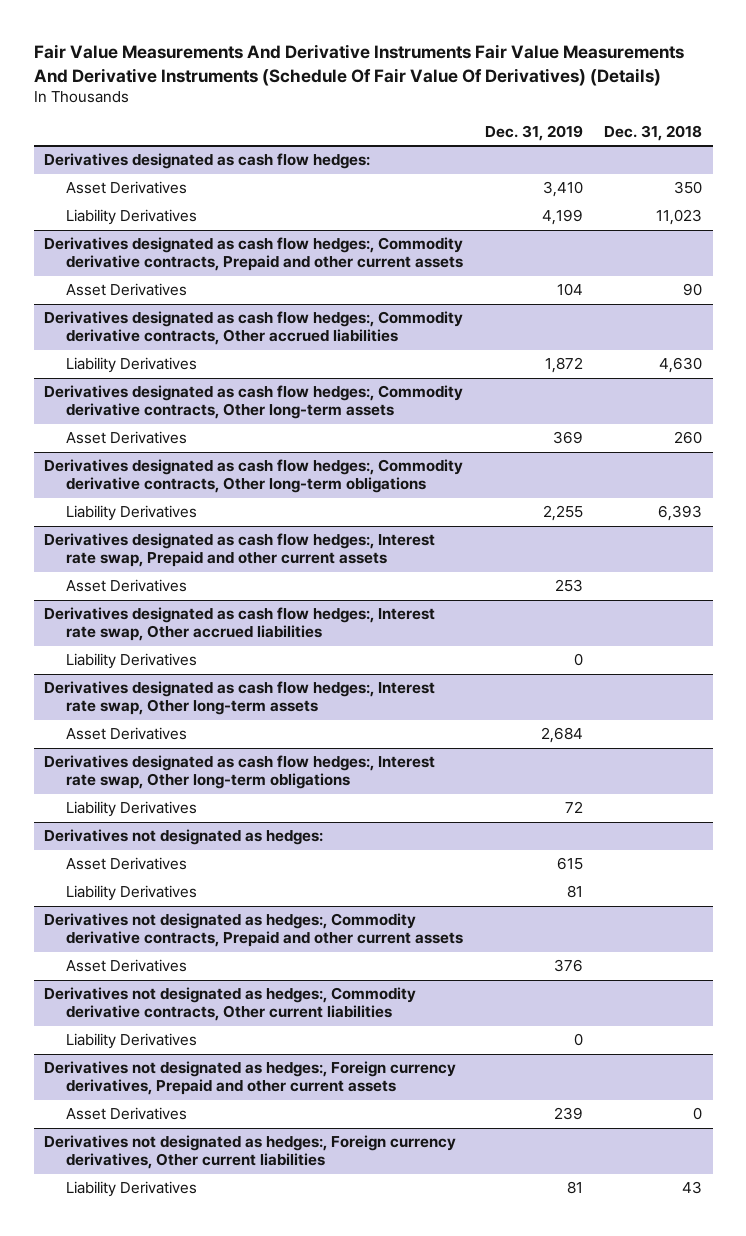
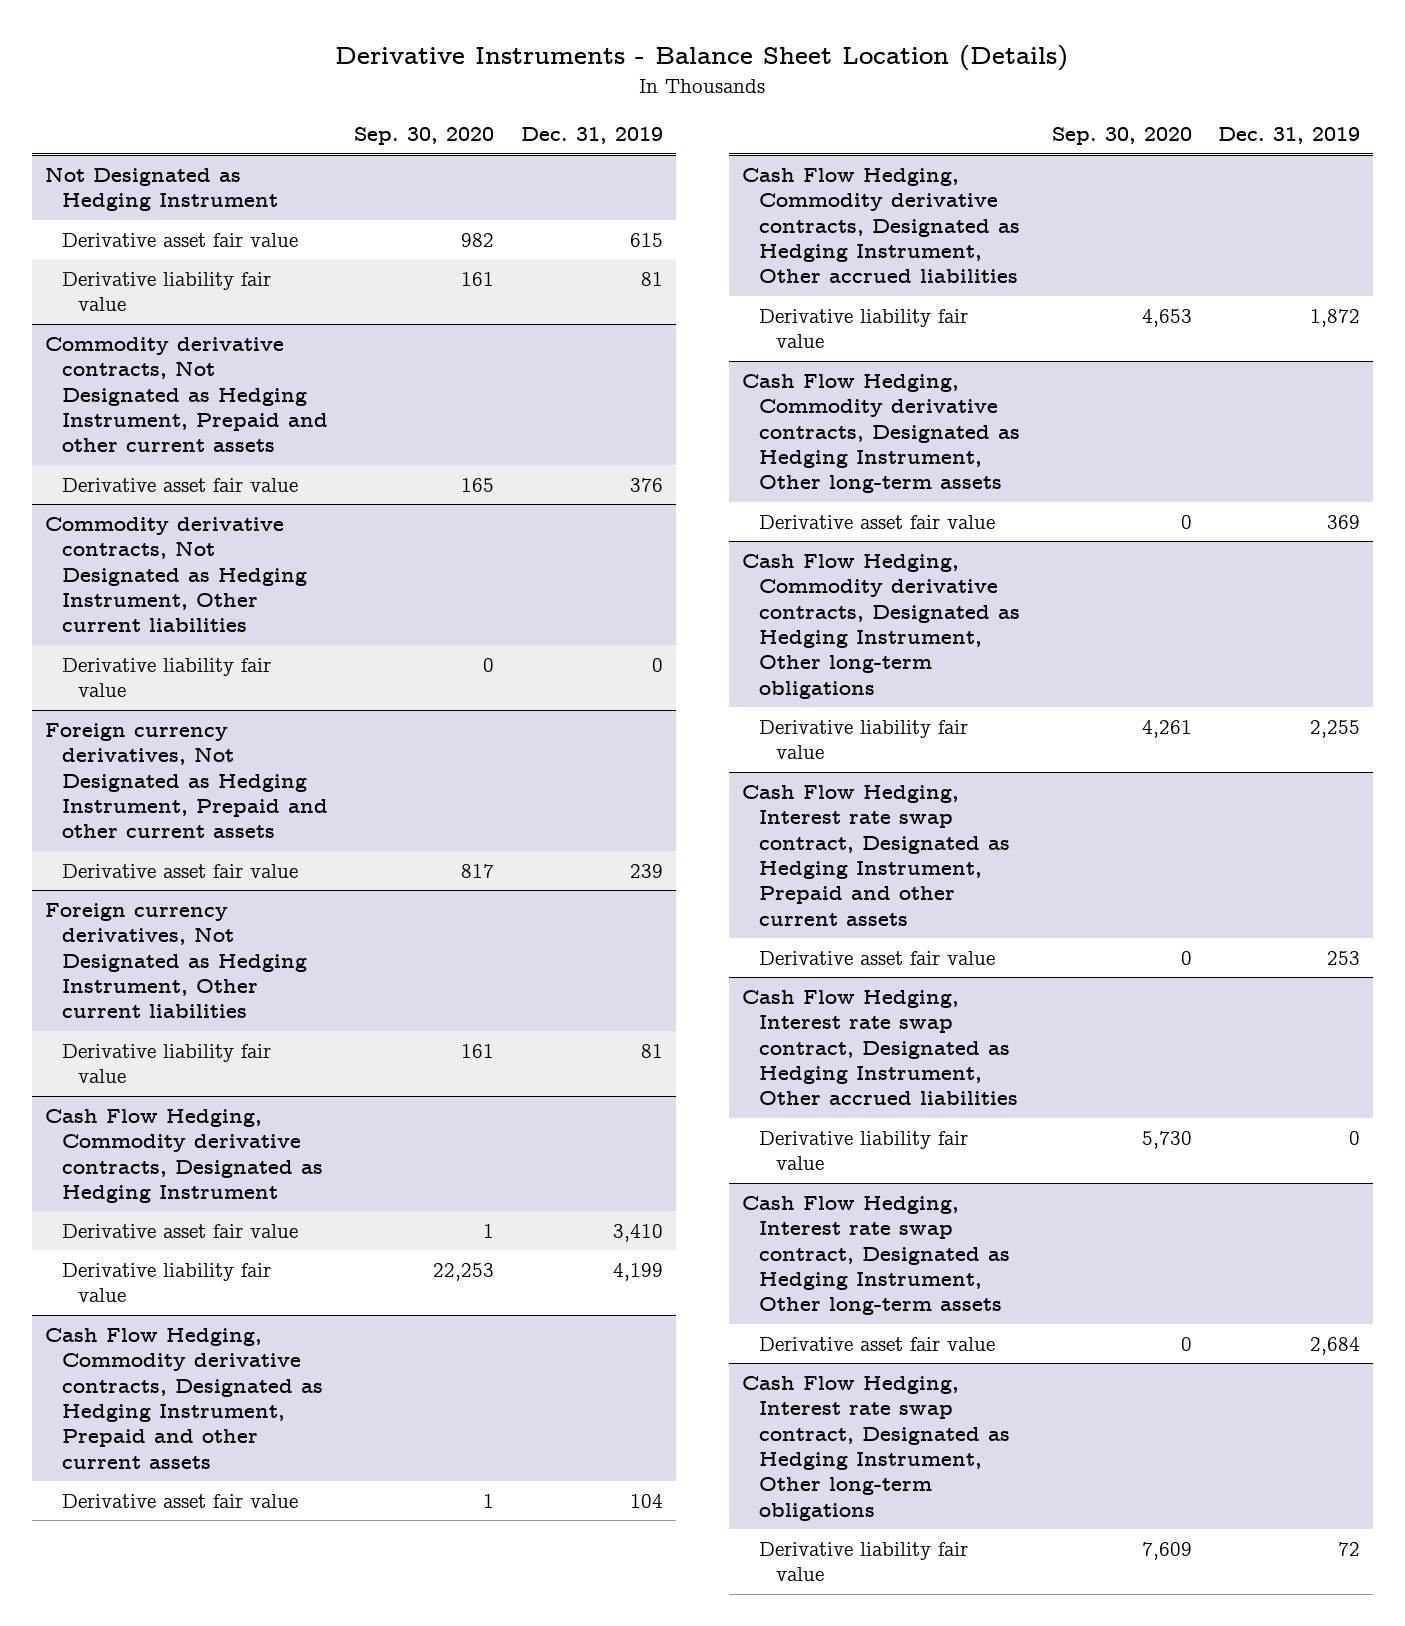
- Fair Value Measurements And Derivative Instruments Fair Value Measurements And Derivative Instruments (Schedule Of Fair Value Of Derivatives) (Details)
+ Derivative Instruments - Balance Sheet Location (Details)
- | Dec. 31, 2019 | Dec. 31, 2018
+ | Sep. 30, 2020 | Dec. 31, 2019
- Derivatives designated as cash flow hedges:
- Asset Derivatives | 3,410 | 350
- Liability Derivatives | 4,199 | 11,023
- Derivatives designated as cash flow hedges:, Commodity derivative contracts, Prepaid and other current assets
- Asset Derivatives | 104 | 90
- Derivatives designated as cash flow hedges:, Commodity derivative contracts, Other accrued liabilities
- Liability Derivatives | 1,872 | 4,630
- Derivatives designated as cash flow hedges:, Commodity derivative contracts, Other long-term assets
- Asset Derivatives | 369 | 260
- Derivatives designated as cash flow hedges:, Commodity derivative contracts, Other long-term obligations
- Liability Derivatives | 2,255 | 6,393
- Derivatives designated as cash flow hedges:, Interest rate swap, Prepaid and other current assets
- Asset Derivatives | 253 |
- Derivatives designated as cash flow hedges:, Interest rate swap, Other accrued liabilities
- Liability Derivatives | 0 |
- Derivatives designated as cash flow hedges:, Interest rate swap, Other long-term assets
- Asset Derivatives | 2,684 |
- Derivatives designated as cash flow hedges:, Interest rate swap, Other long-term obligations
- Liability Derivatives | 72 |
- Derivatives not designated as hedges:
- Asset Derivatives | 615 |
- Liability Derivatives | 81 |
- Derivatives not designated as hedges:, Commodity derivative contracts, Prepaid and other current assets
- Asset Derivatives | 376 |
- Derivatives not designated as hedges:, Commodity derivative contracts, Other current liabilities
- Liability Derivatives | 0 |
- Derivatives not designated as hedges:, Foreign currency derivatives, Prepaid and other current assets
- Asset Derivatives | 239 | 0
- Derivatives not designated as hedges:, Foreign currency derivatives, Other current liabilities
- Liability Derivatives | 81 | 43
+ Not Designated as Hedging Instrument
+ Derivative asset fair value | 982 | 615
+ Derivative liability fair value | 161 | 81
+ Commodity derivative contracts, Not Designated as Hedging Instrument, Prepaid and other current assets
+ Derivative asset fair value | 165 | 376
+ Commodity derivative contracts, Not Designated as Hedging Instrument, Other current liabilities
+ Derivative liability fair value | 0 | 0
+ Foreign currency derivatives, Not Designated as Hedging Instrument, Prepaid and other current assets
+ Derivative asset fair value | 817 | 239
+ Foreign currency derivatives, Not Designated as Hedging Instrument, Other current liabilities
+ Derivative liability fair value | 161 | 81
+ Cash Flow Hedging, Commodity derivative contracts, Designated as Hedging Instrument
+ Derivative asset fair value | 1 | 3,410
+ Derivative liability fair value | 22,253 | 4,199
+ Cash Flow Hedging, Commodity derivative contracts, Designated as Hedging Instrument, Prepaid and other current assets
+ Derivative asset fair value | 1 | 104
+ Cash Flow Hedging, Commodity derivative contracts, Designated as Hedging Instrument, Other accrued liabilities
+ Derivative liability fair value | 4,653 | 1,872
+ Cash Flow Hedging, Commodity derivative contracts, Designated as Hedging Instrument, Other long-term assets
+ Derivative asset fair value | 0 | 369
+ Cash Flow Hedging, Commodity derivative contracts, Designated as Hedging Instrument, Other long-term obligations
+ Derivative liability fair value | 4,261 | 2,255
+ Cash Flow Hedging, Interest rate swap contract, Designated as Hedging Instrument, Prepaid and other current assets
+ Derivative asset fair value | 0 | 253
+ Cash Flow Hedging, Interest rate swap contract, Designated as Hedging Instrument, Other accrued liabilities
+ Derivative liability fair value | 5,730 | 0
+ Cash Flow Hedging, Interest rate swap contract, Designated as Hedging Instrument, Other long-term assets
+ Derivative asset fair value | 0 | 2,684
+ Cash Flow Hedging, Interest rate swap contract, Designated as Hedging Instrument, Other long-term obligations
+ Derivative liability fair value | 7,609 | 72

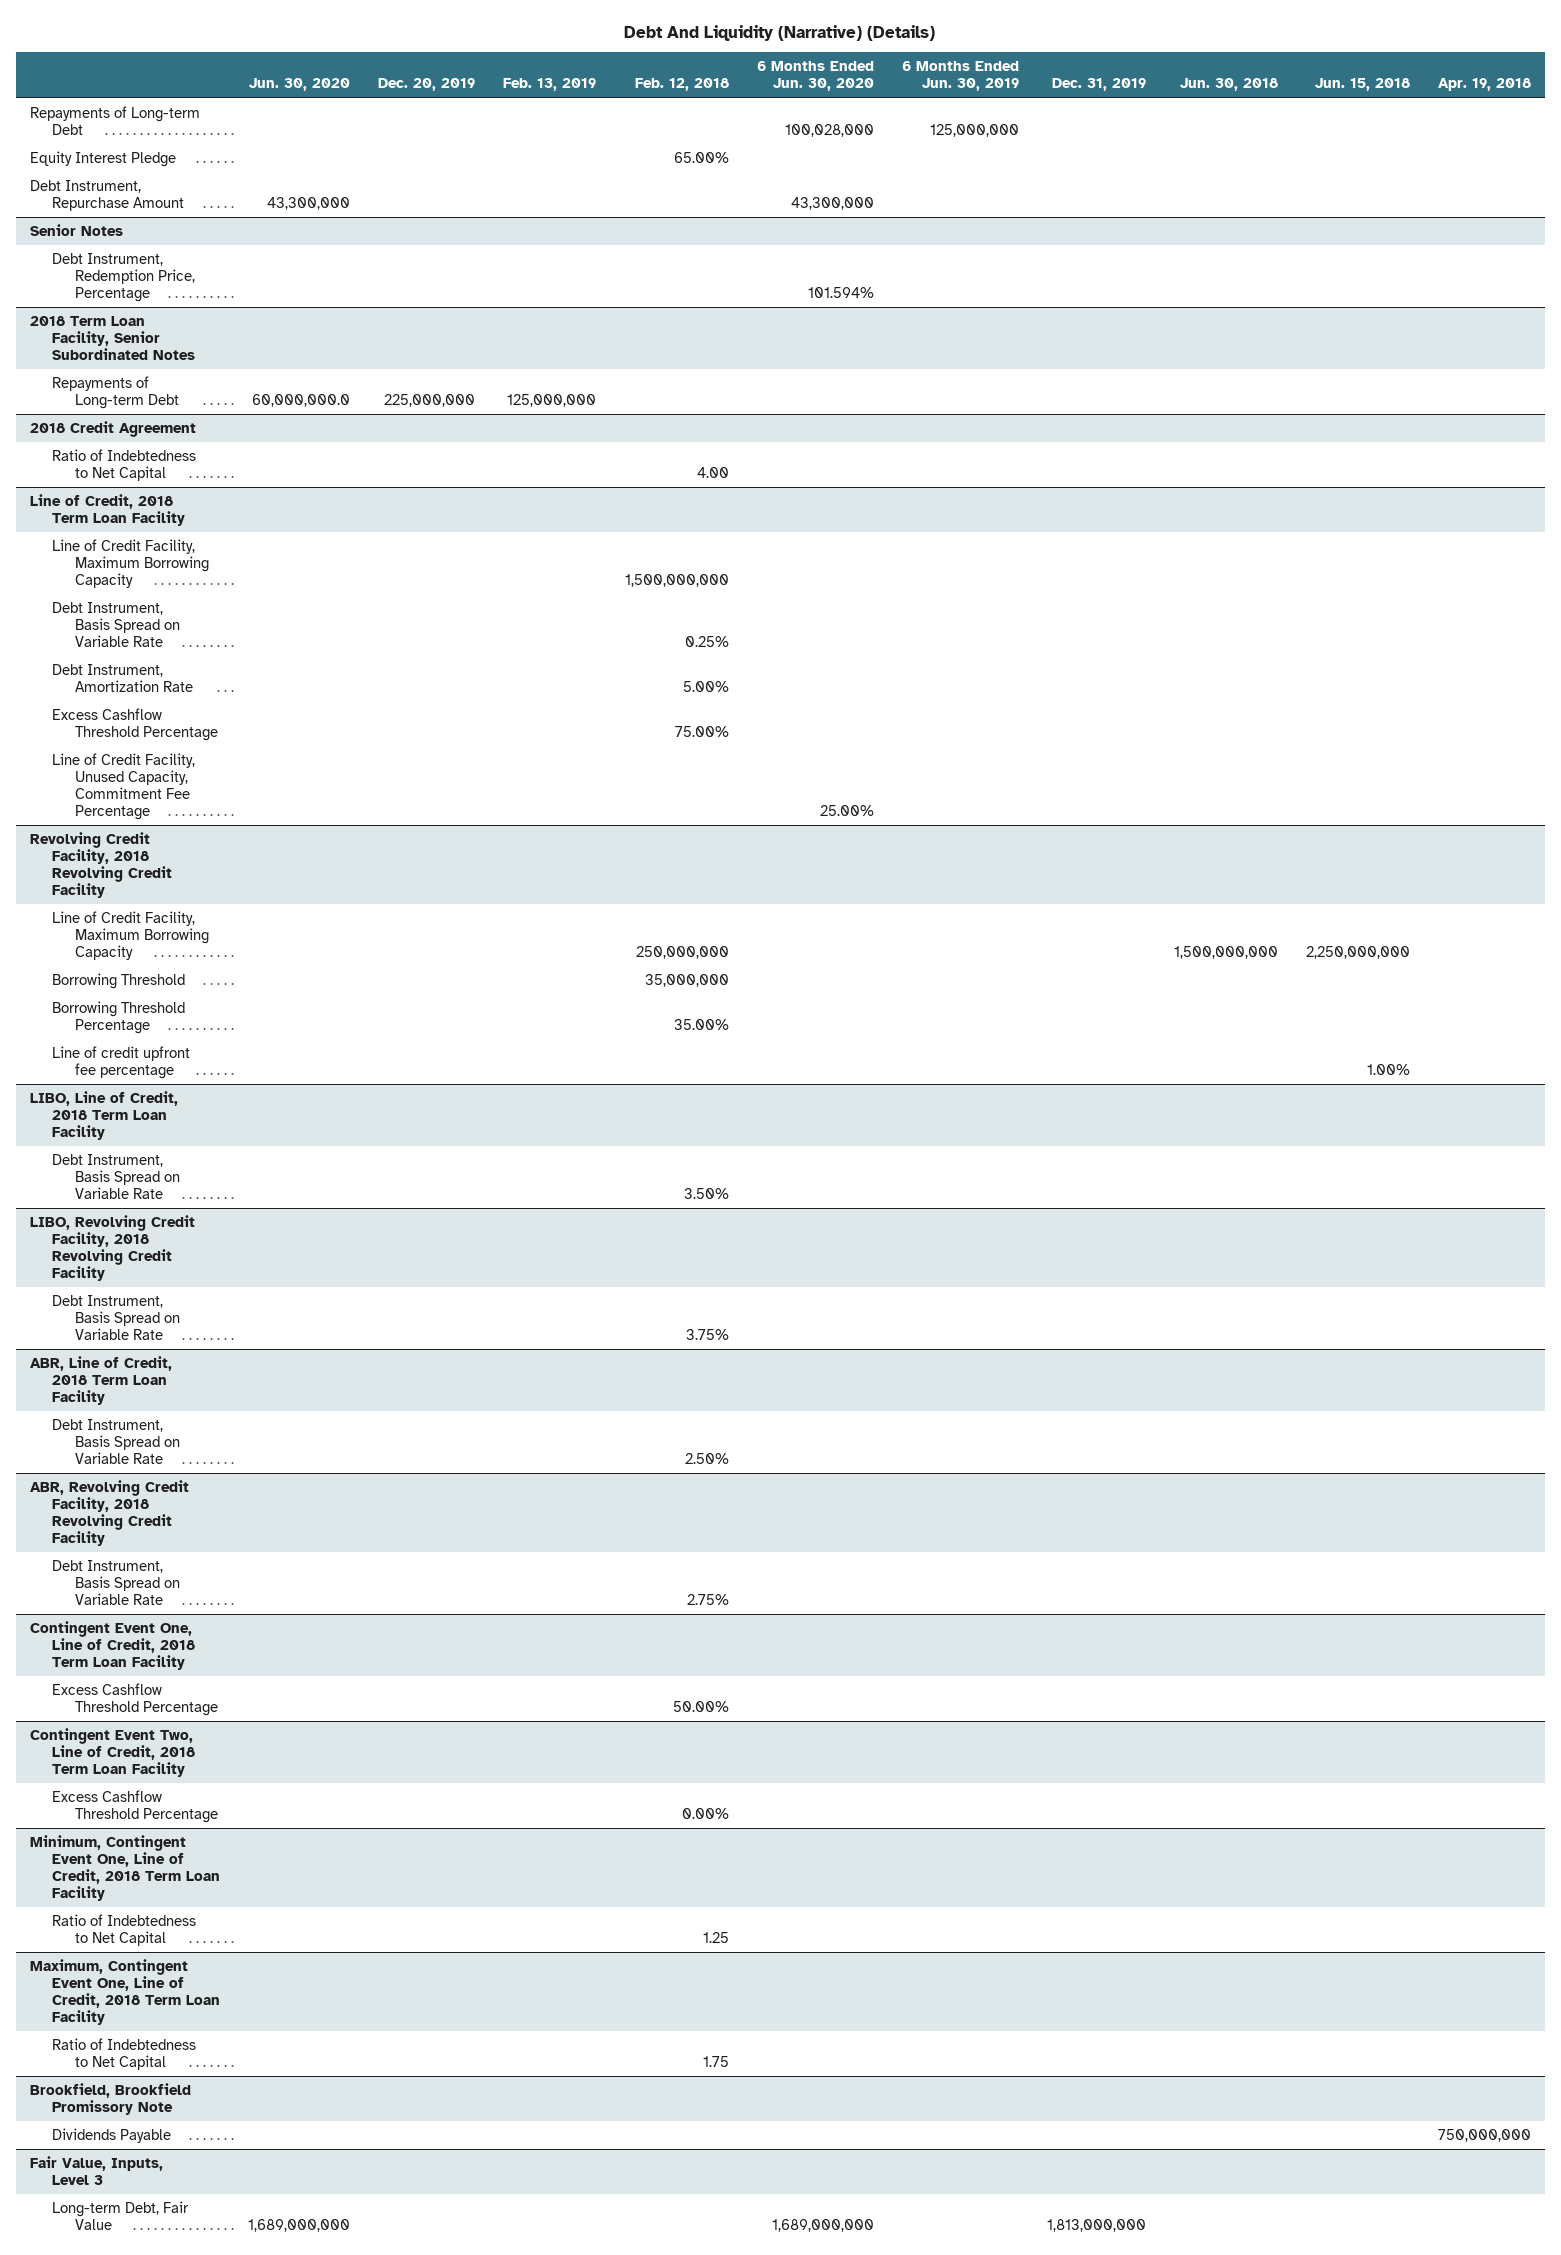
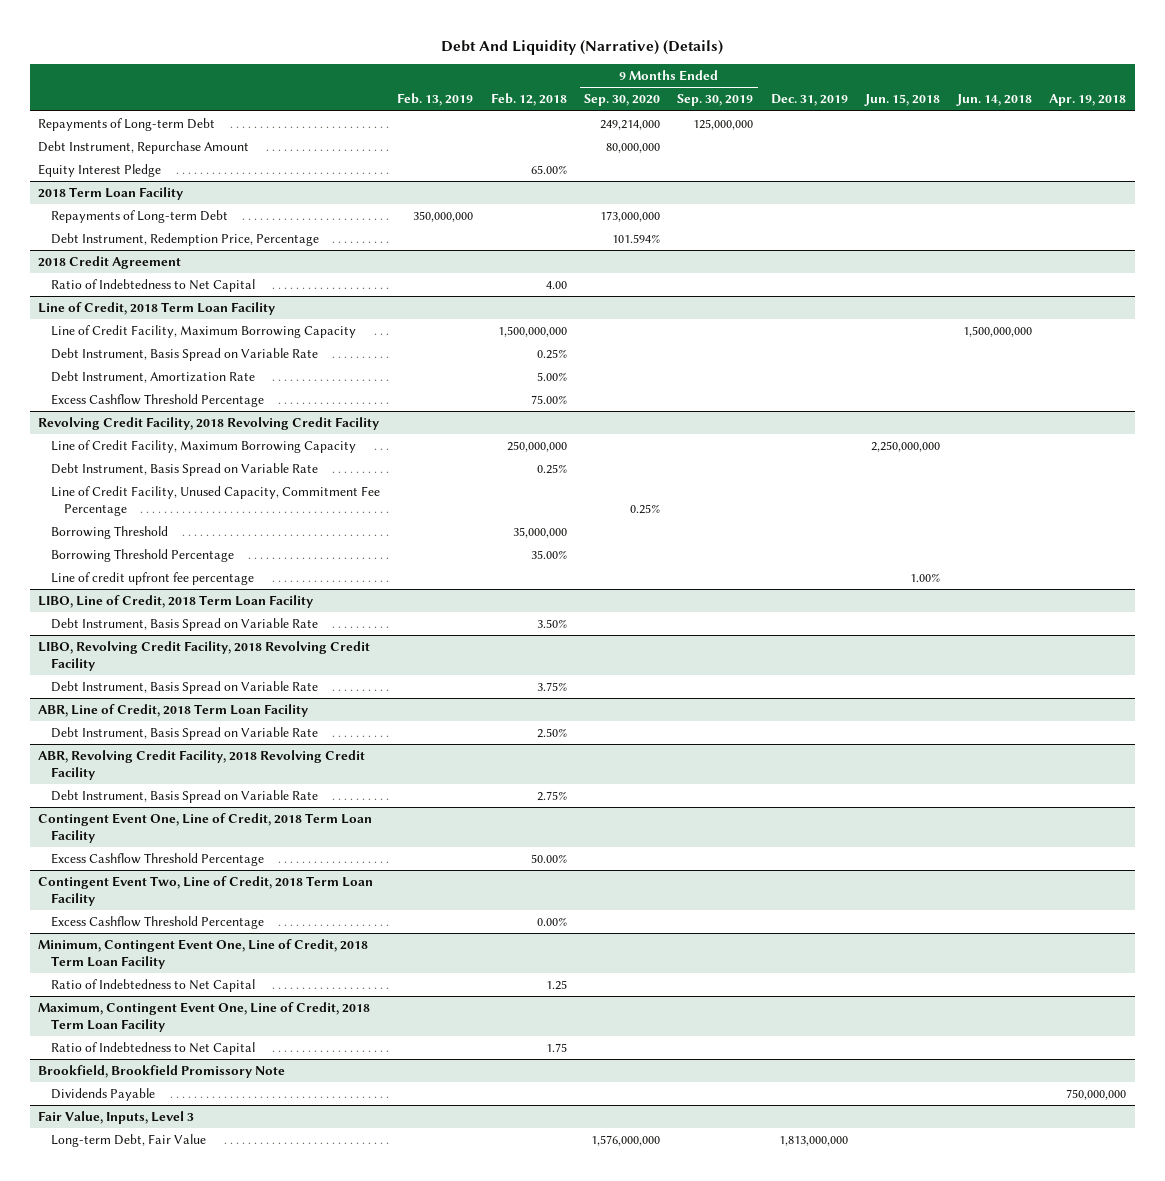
- | Jun. 30, 2020 | Dec. 20, 2019 | Feb. 13, 2019 | Feb. 12, 2018 | 6 Months Ended Jun. 30, 2020 | 6 Months Ended Jun. 30, 2019 | Dec. 31, 2019 | Jun. 30, 2018 | Jun. 15, 2018 | Apr. 19, 2018
+ | Feb. 13, 2019 | Feb. 12, 2018 | 9 Months Ended Sep. 30, 2020 | 9 Months Ended Sep. 30, 2019 | Dec. 31, 2019 | Jun. 15, 2018 | Jun. 14, 2018 | Apr. 19, 2018
- Senior Notes
moved down: Equity Interest Pledge | | 65.00% | | | | | |
+ 2018 Term Loan Facility
+ Repayments of Long-term Debt | 350,000,000 | | 173,000,000 | | | | |
- 2018 Term Loan Facility, Senior Subordinated Notes
- Repayments of Long-term Debt | 60,000,000.0 | 225,000,000 | 125,000,000 | | | | | | |
@ Line of Credit, 2018 Term Loan Facility
- Line of Credit Facility, Unused Capacity, Commitment Fee Percentage | | | | | 25.00% | | | | |
@ Revolving Credit Facility, 2018 Revolving Credit Facility
+ Debt Instrument, Basis Spread on Variable Rate | | 0.25% | | | | | |
+ Line of Credit Facility, Unused Capacity, Commitment Fee Percentage | | | 0.25% | | | | |

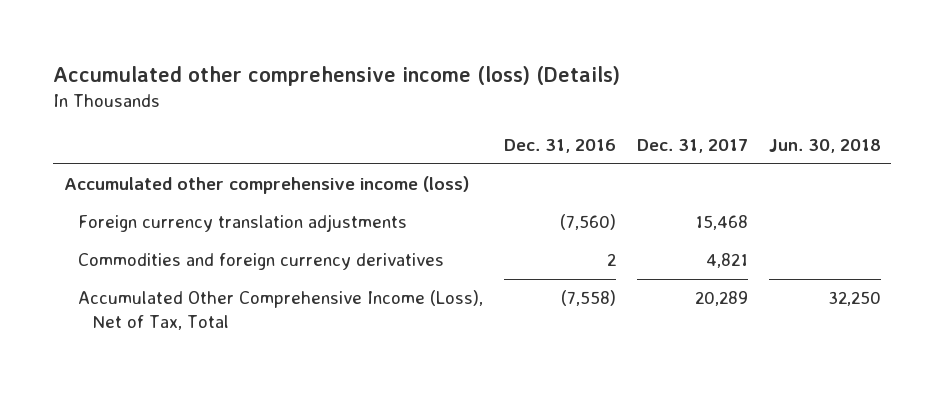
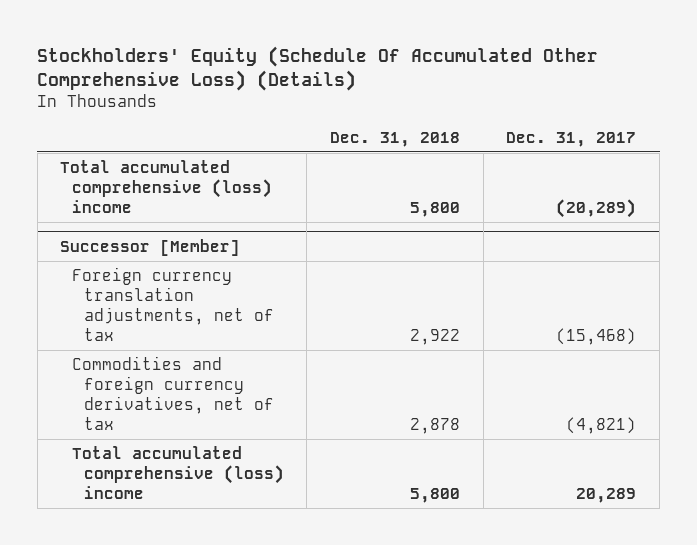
- Accumulated other comprehensive income (loss) (Details)
+ Stockholders' Equity (Schedule Of Accumulated Other Comprehensive Loss) (Details)
- | Dec. 31, 2016 | Dec. 31, 2017 | Jun. 30, 2018
+ | Dec. 31, 2018 | Dec. 31, 2017
- Accumulated other comprehensive income (loss)
- Foreign currency translation adjustments | (7,560) | 15,468 |
- Commodities and foreign currency derivatives | 2 | 4,821 |
- Accumulated Other Comprehensive Income (Loss), Net of Tax, Total | (7,558) | 20,289 | 32,250
+ Total accumulated comprehensive (loss) income | 5,800 | (20,289)
+ Successor [Member]
+ Foreign currency translation adjustments, net of tax | 2,922 | (15,468)
+ Commodities and foreign currency derivatives, net of tax | 2,878 | (4,821)
+ Total accumulated comprehensive (loss) income | 5,800 | 20,289

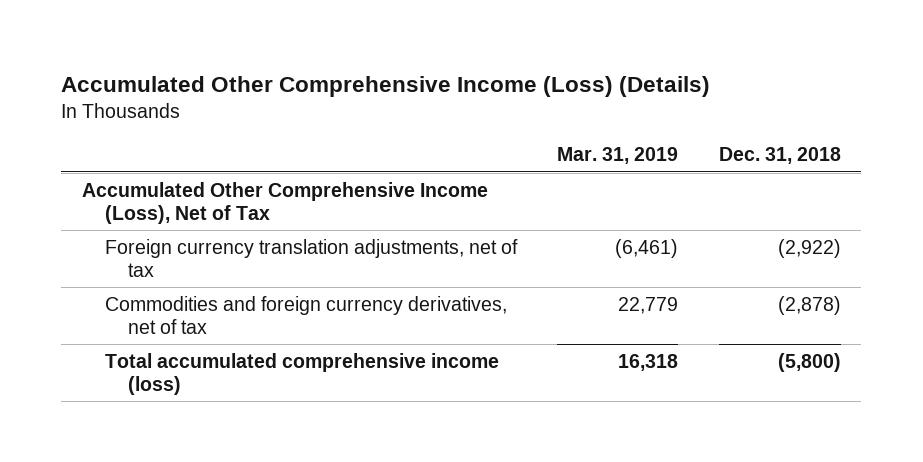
- Stockholders' Equity (Schedule Of Accumulated Other Comprehensive Loss) (Details)
+ Accumulated Other Comprehensive Income (Loss) (Details)
- | Dec. 31, 2018 | Dec. 31, 2017
+ | Mar. 31, 2019 | Dec. 31, 2018
- Total accumulated comprehensive (loss) income | 5,800 | (20,289)
- Successor [Member]
- Foreign currency translation adjustments, net of tax | 2,922 | (15,468)
- Commodities and foreign currency derivatives, net of tax | 2,878 | (4,821)
- Total accumulated comprehensive (loss) income | 5,800 | 20,289
+ Accumulated Other Comprehensive Income (Loss), Net of Tax
+ Foreign currency translation adjustments, net of tax | (6,461) | (2,922)
+ Commodities and foreign currency derivatives, net of tax | 22,779 | (2,878)
+ Total accumulated comprehensive income (loss) | 16,318 | (5,800)

